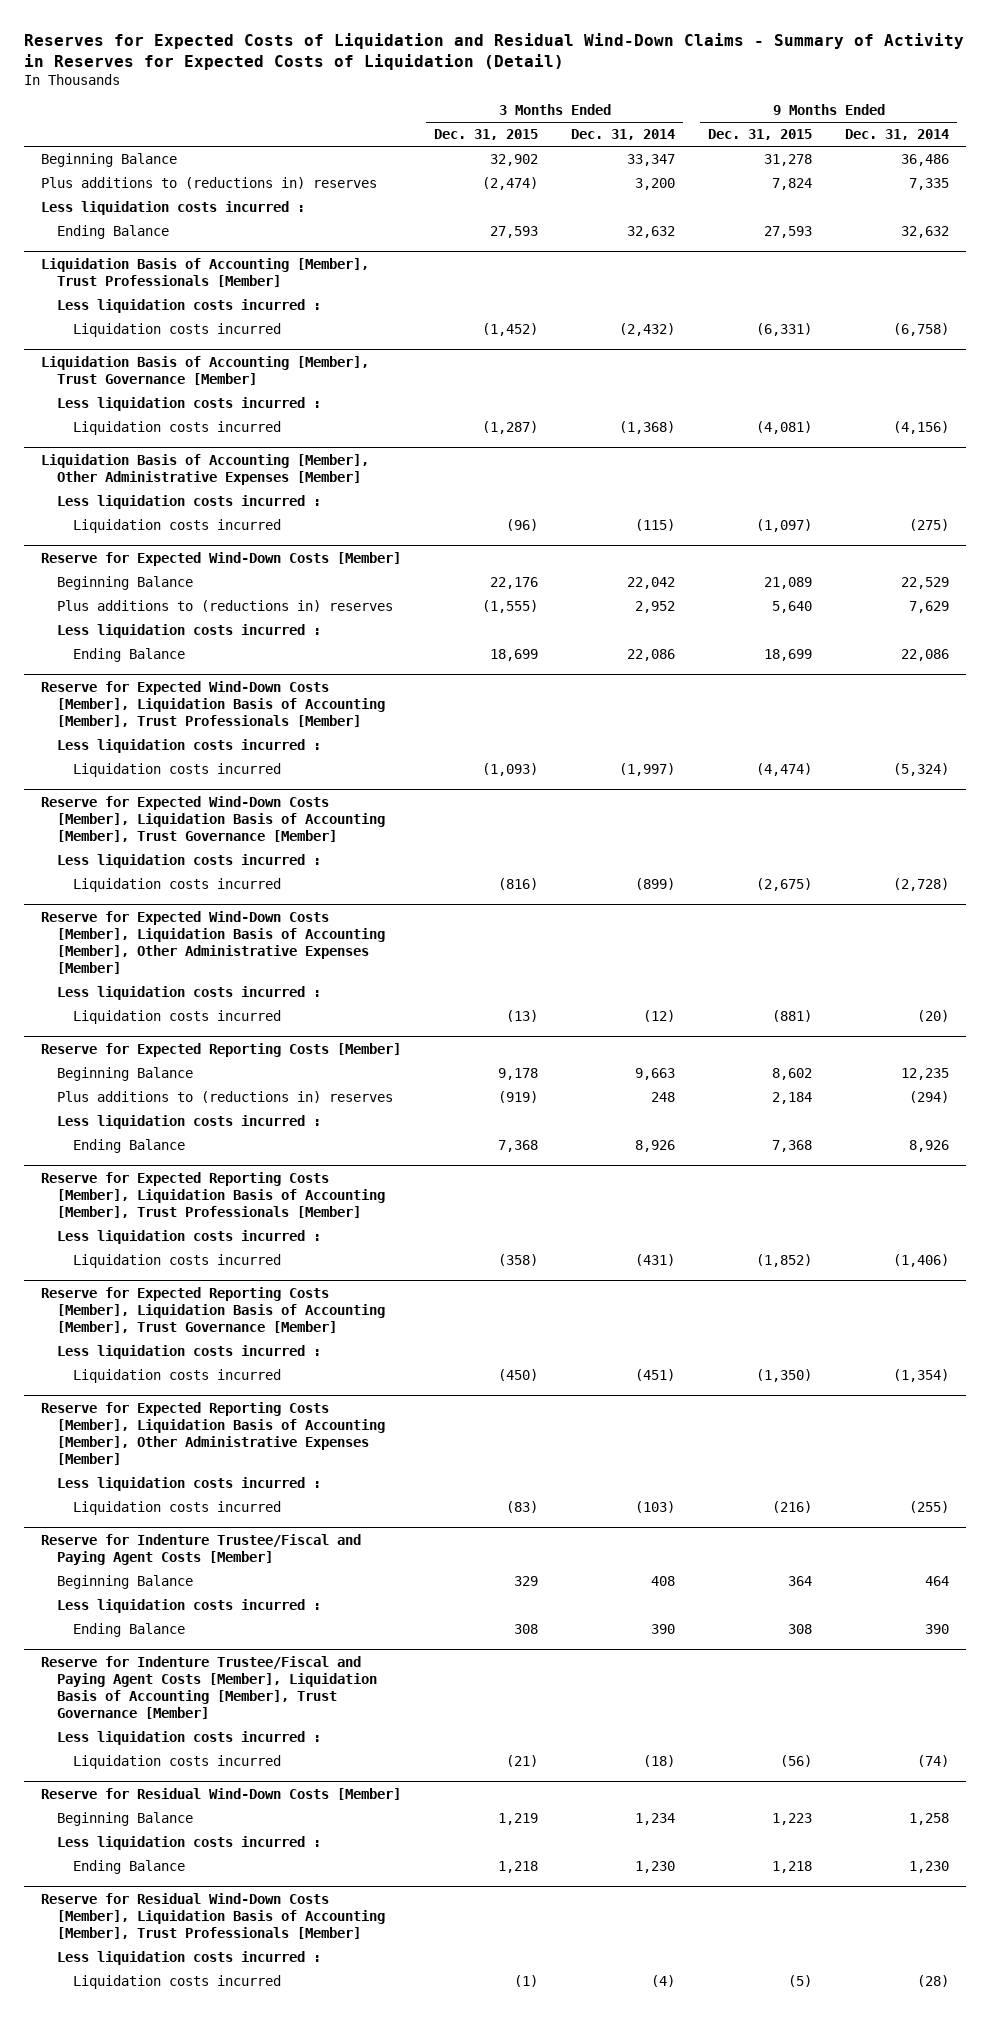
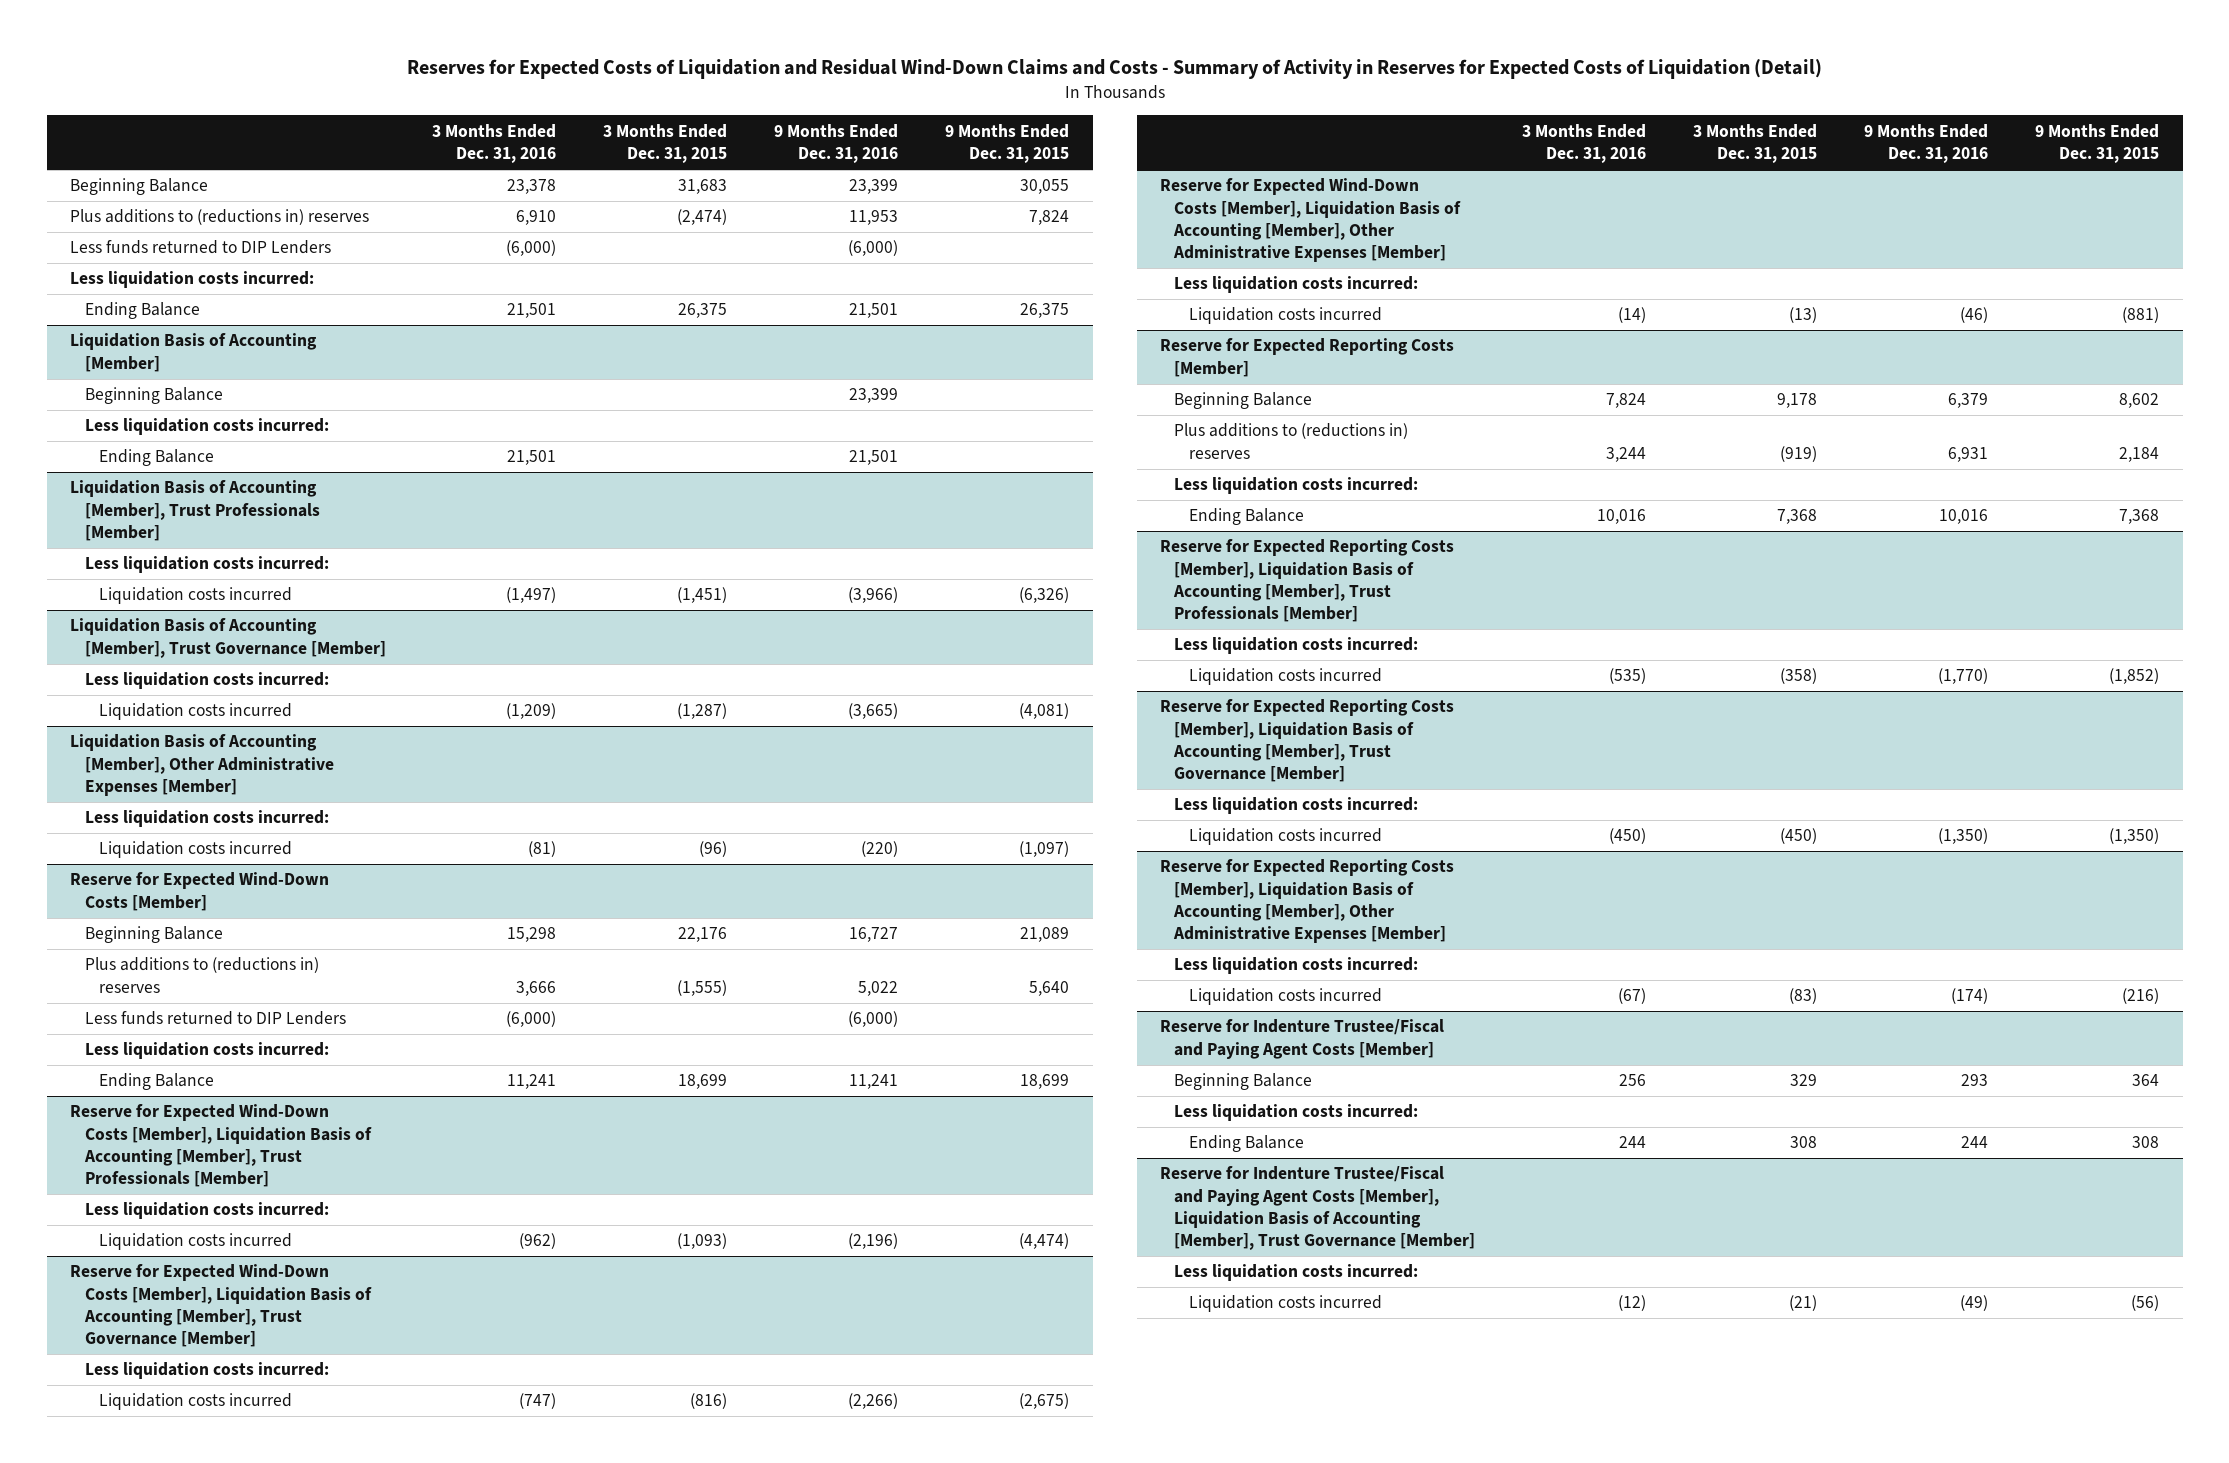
- Reserves for Expected Costs of Liquidation and Residual Wind-Down Claims - Summary of Activity in Reserves for Expected Costs of Liquidation (Detail)
+ Reserves for Expected Costs of Liquidation and Residual Wind-Down Claims and Costs - Summary of Activity in Reserves for Expected Costs of Liquidation (Detail)
- | 3 Months Ended Dec. 31, 2015 | 3 Months Ended Dec. 31, 2014 | 9 Months Ended Dec. 31, 2015 | 9 Months Ended Dec. 31, 2014
+ | 3 Months Ended Dec. 31, 2016 | 3 Months Ended Dec. 31, 2015 | 9 Months Ended Dec. 31, 2016 | 9 Months Ended Dec. 31, 2015
- Beginning Balance | 32,902 | 33,347 | 31,278 | 36,486
+ Beginning Balance | 23,378 | 31,683 | 23,399 | 30,055
- Less liquidation costs incurred :
- Ending Balance | 27,593 | 32,632 | 27,593 | 32,632
+ Less funds returned to DIP Lenders | (6,000) | | (6,000) |
+ Less liquidation costs incurred:
+ Ending Balance | 21,501 | 26,375 | 21,501 | 26,375
+ Liquidation Basis of Accounting [Member]
+ Beginning Balance | | | 23,399 |
+ Less liquidation costs incurred:
+ Ending Balance | 21,501 | | 21,501 |
@ Liquidation Basis of Accounting [Member], Trust Professionals [Member]
- Less liquidation costs incurred :
- Liquidation costs incurred | (1,452) | (2,432) | (6,331) | (6,758)
+ Less liquidation costs incurred:
+ Liquidation costs incurred | (1,497) | (1,451) | (3,966) | (6,326)
@ Liquidation Basis of Accounting [Member], Trust Governance [Member]
- Less liquidation costs incurred :
+ Less liquidation costs incurred:
@ Liquidation Basis of Accounting [Member], Other Administrative Expenses [Member]
- Less liquidation costs incurred :
+ Less liquidation costs incurred:
@ Reserve for Expected Wind-Down Costs [Member]
- Less liquidation costs incurred :
+ Less funds returned to DIP Lenders | (6,000) | | (6,000) |
+ Less liquidation costs incurred:
@ Reserve for Expected Wind-Down Costs [Member], Liquidation Basis of Accounting [Member], Trust Professionals [Member]
- Less liquidation costs incurred :
+ Less liquidation costs incurred:
@ Reserve for Expected Wind-Down Costs [Member], Liquidation Basis of Accounting [Member], Trust Governance [Member]
- Less liquidation costs incurred :
+ Less liquidation costs incurred:
@ Reserve for Expected Wind-Down Costs [Member], Liquidation Basis of Accounting [Member], Other Administrative Expenses [Member]
- Less liquidation costs incurred :
+ Less liquidation costs incurred:
@ Reserve for Expected Reporting Costs [Member]
- Less liquidation costs incurred :
+ Less liquidation costs incurred:
@ Reserve for Expected Reporting Costs [Member], Liquidation Basis of Accounting [Member], Trust Professionals [Member]
- Less liquidation costs incurred :
+ Less liquidation costs incurred:
@ Reserve for Expected Reporting Costs [Member], Liquidation Basis of Accounting [Member], Trust Governance [Member]
- Less liquidation costs incurred :
+ Less liquidation costs incurred:
@ Reserve for Expected Reporting Costs [Member], Liquidation Basis of Accounting [Member], Other Administrative Expenses [Member]
- Less liquidation costs incurred :
+ Less liquidation costs incurred:
@ Reserve for Indenture Trustee/Fiscal and Paying Agent Costs [Member]
- Less liquidation costs incurred :
+ Less liquidation costs incurred:
@ Reserve for Indenture Trustee/Fiscal and Paying Agent Costs [Member], Liquidation Basis of Accounting [Member], Trust Governance [Member]
- Less liquidation costs incurred :
+ Less liquidation costs incurred:
- Reserve for Residual Wind-Down Costs [Member]
- Beginning Balance | 1,219 | 1,234 | 1,223 | 1,258
- Less liquidation costs incurred :
- Ending Balance | 1,218 | 1,230 | 1,218 | 1,230
- Reserve for Residual Wind-Down Costs [Member], Liquidation Basis of Accounting [Member], Trust Professionals [Member]
- Less liquidation costs incurred :
- Liquidation costs incurred | (1) | (4) | (5) | (28)

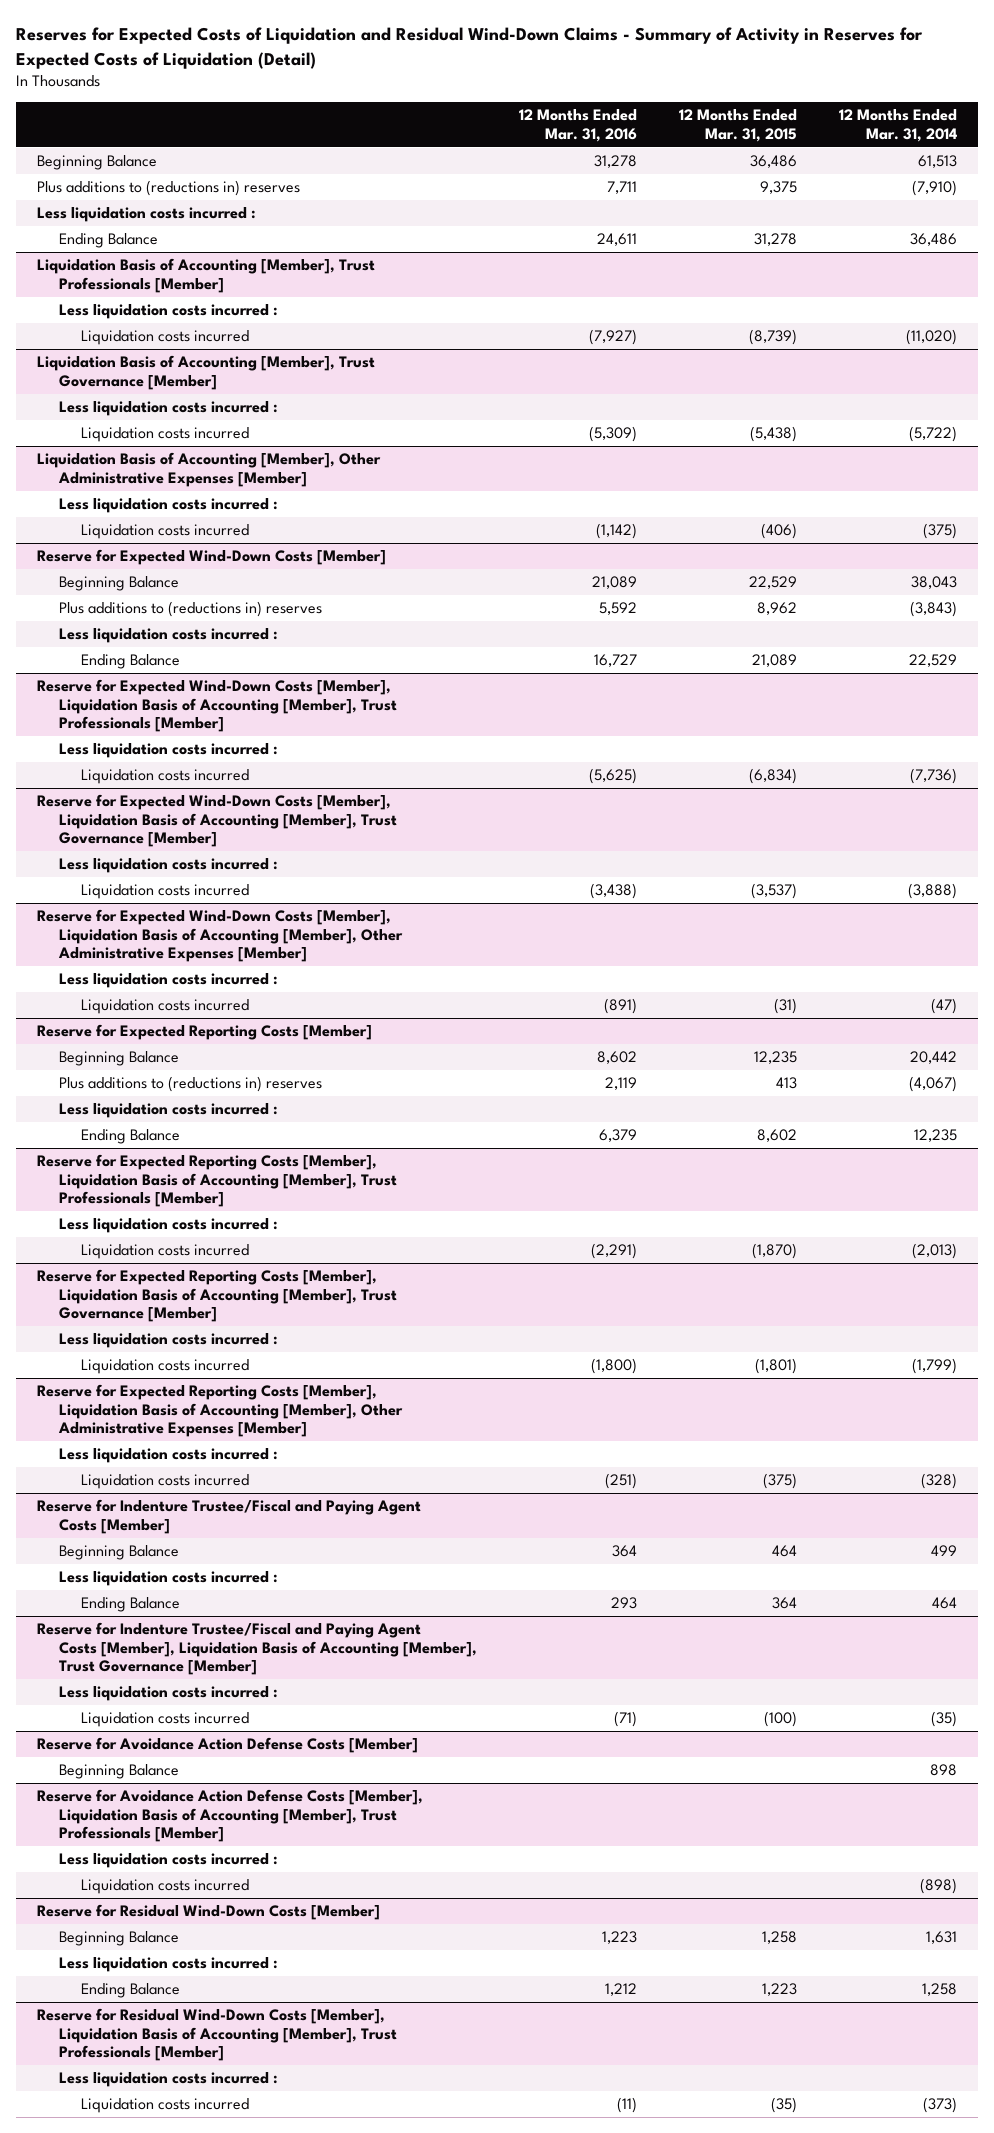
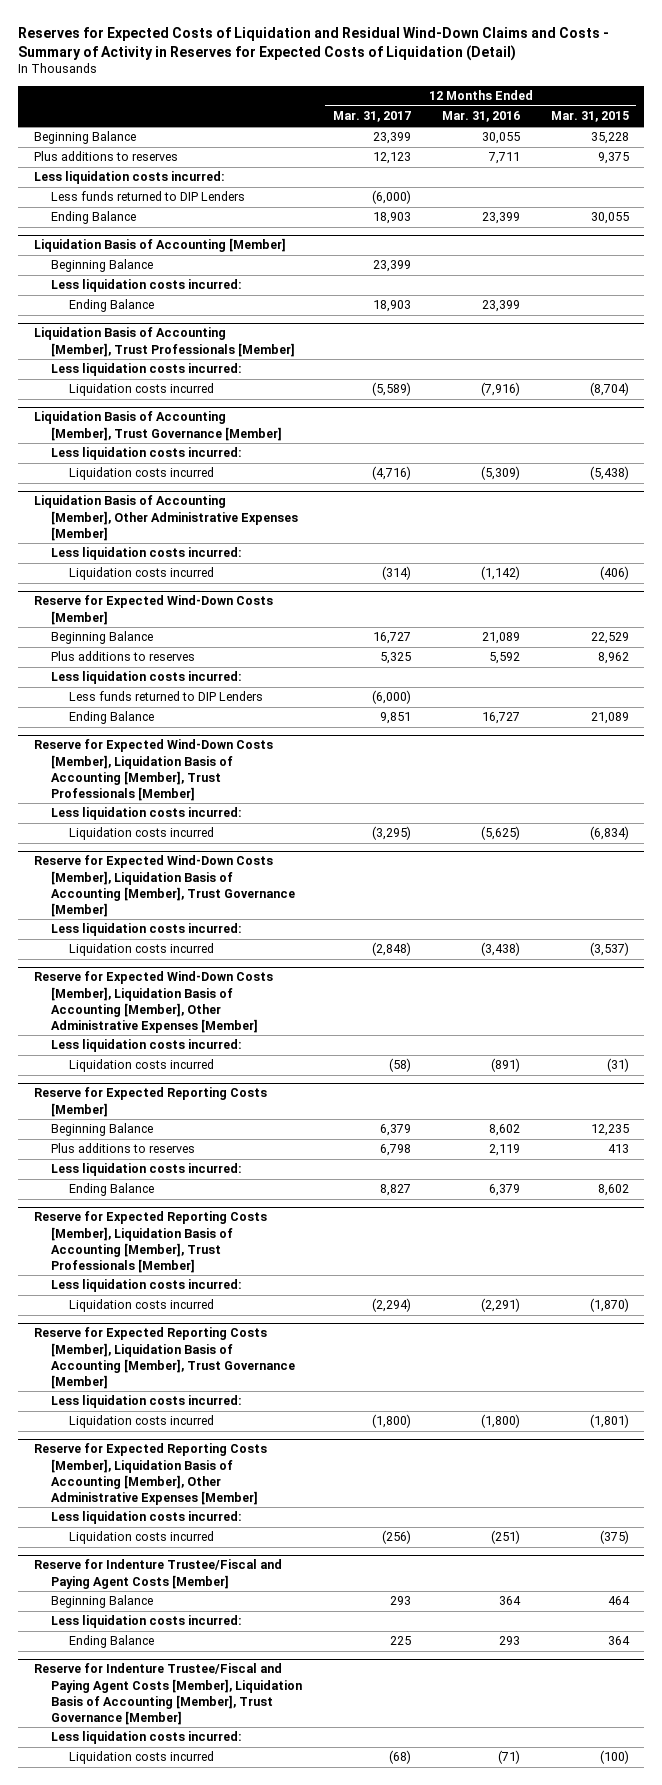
- Reserves for Expected Costs of Liquidation and Residual Wind-Down Claims - Summary of Activity in Reserves for Expected Costs of Liquidation (Detail)
+ Reserves for Expected Costs of Liquidation and Residual Wind-Down Claims and Costs - Summary of Activity in Reserves for Expected Costs of Liquidation (Detail)
- | 12 Months Ended Mar. 31, 2016 | 12 Months Ended Mar. 31, 2015 | 12 Months Ended Mar. 31, 2014
+ | 12 Months Ended Mar. 31, 2017 | 12 Months Ended Mar. 31, 2016 | 12 Months Ended Mar. 31, 2015
- Beginning Balance | 31,278 | 36,486 | 61,513
- Plus additions to (reductions in) reserves | 7,711 | 9,375 | (7,910)
- Less liquidation costs incurred :
- Ending Balance | 24,611 | 31,278 | 36,486
+ Beginning Balance | 23,399 | 30,055 | 35,228
+ Plus additions to reserves | 12,123 | 7,711 | 9,375
+ Less liquidation costs incurred:
+ Less funds returned to DIP Lenders | (6,000) | |
+ Ending Balance | 18,903 | 23,399 | 30,055
+ Liquidation Basis of Accounting [Member]
+ Beginning Balance | 23,399 | |
+ Less liquidation costs incurred:
+ Ending Balance | 18,903 | 23,399 |
@ Liquidation Basis of Accounting [Member], Trust Professionals [Member]
- Less liquidation costs incurred :
- Liquidation costs incurred | (7,927) | (8,739) | (11,020)
+ Less liquidation costs incurred:
+ Liquidation costs incurred | (5,589) | (7,916) | (8,704)
@ Liquidation Basis of Accounting [Member], Trust Governance [Member]
- Less liquidation costs incurred :
+ Less liquidation costs incurred:
@ Liquidation Basis of Accounting [Member], Other Administrative Expenses [Member]
- Less liquidation costs incurred :
+ Less liquidation costs incurred:
@ Reserve for Expected Wind-Down Costs [Member]
- Plus additions to (reductions in) reserves | 5,592 | 8,962 | (3,843)
- Less liquidation costs incurred :
+ Plus additions to reserves | 5,325 | 5,592 | 8,962
+ Less liquidation costs incurred:
+ Less funds returned to DIP Lenders | (6,000) | |
@ Reserve for Expected Wind-Down Costs [Member], Liquidation Basis of Accounting [Member], Trust Professionals [Member]
- Less liquidation costs incurred :
+ Less liquidation costs incurred:
@ Reserve for Expected Wind-Down Costs [Member], Liquidation Basis of Accounting [Member], Trust Governance [Member]
- Less liquidation costs incurred :
+ Less liquidation costs incurred:
@ Reserve for Expected Wind-Down Costs [Member], Liquidation Basis of Accounting [Member], Other Administrative Expenses [Member]
- Less liquidation costs incurred :
+ Less liquidation costs incurred:
@ Reserve for Expected Reporting Costs [Member]
- Plus additions to (reductions in) reserves | 2,119 | 413 | (4,067)
- Less liquidation costs incurred :
+ Plus additions to reserves | 6,798 | 2,119 | 413
+ Less liquidation costs incurred:
@ Reserve for Expected Reporting Costs [Member], Liquidation Basis of Accounting [Member], Trust Professionals [Member]
- Less liquidation costs incurred :
+ Less liquidation costs incurred:
@ Reserve for Expected Reporting Costs [Member], Liquidation Basis of Accounting [Member], Trust Governance [Member]
- Less liquidation costs incurred :
+ Less liquidation costs incurred:
@ Reserve for Expected Reporting Costs [Member], Liquidation Basis of Accounting [Member], Other Administrative Expenses [Member]
- Less liquidation costs incurred :
+ Less liquidation costs incurred:
@ Reserve for Indenture Trustee/Fiscal and Paying Agent Costs [Member]
- Less liquidation costs incurred :
+ Less liquidation costs incurred:
@ Reserve for Indenture Trustee/Fiscal and Paying Agent Costs [Member], Liquidation Basis of Accounting [Member], Trust Governance [Member]
- Less liquidation costs incurred :
+ Less liquidation costs incurred:
- Reserve for Avoidance Action Defense Costs [Member]
- Beginning Balance | | | 898
- Reserve for Avoidance Action Defense Costs [Member], Liquidation Basis of Accounting [Member], Trust Professionals [Member]
- Less liquidation costs incurred :
- Liquidation costs incurred | | | (898)
- Reserve for Residual Wind-Down Costs [Member]
- Beginning Balance | 1,223 | 1,258 | 1,631
- Less liquidation costs incurred :
- Ending Balance | 1,212 | 1,223 | 1,258
- Reserve for Residual Wind-Down Costs [Member], Liquidation Basis of Accounting [Member], Trust Professionals [Member]
- Less liquidation costs incurred :
- Liquidation costs incurred | (11) | (35) | (373)

